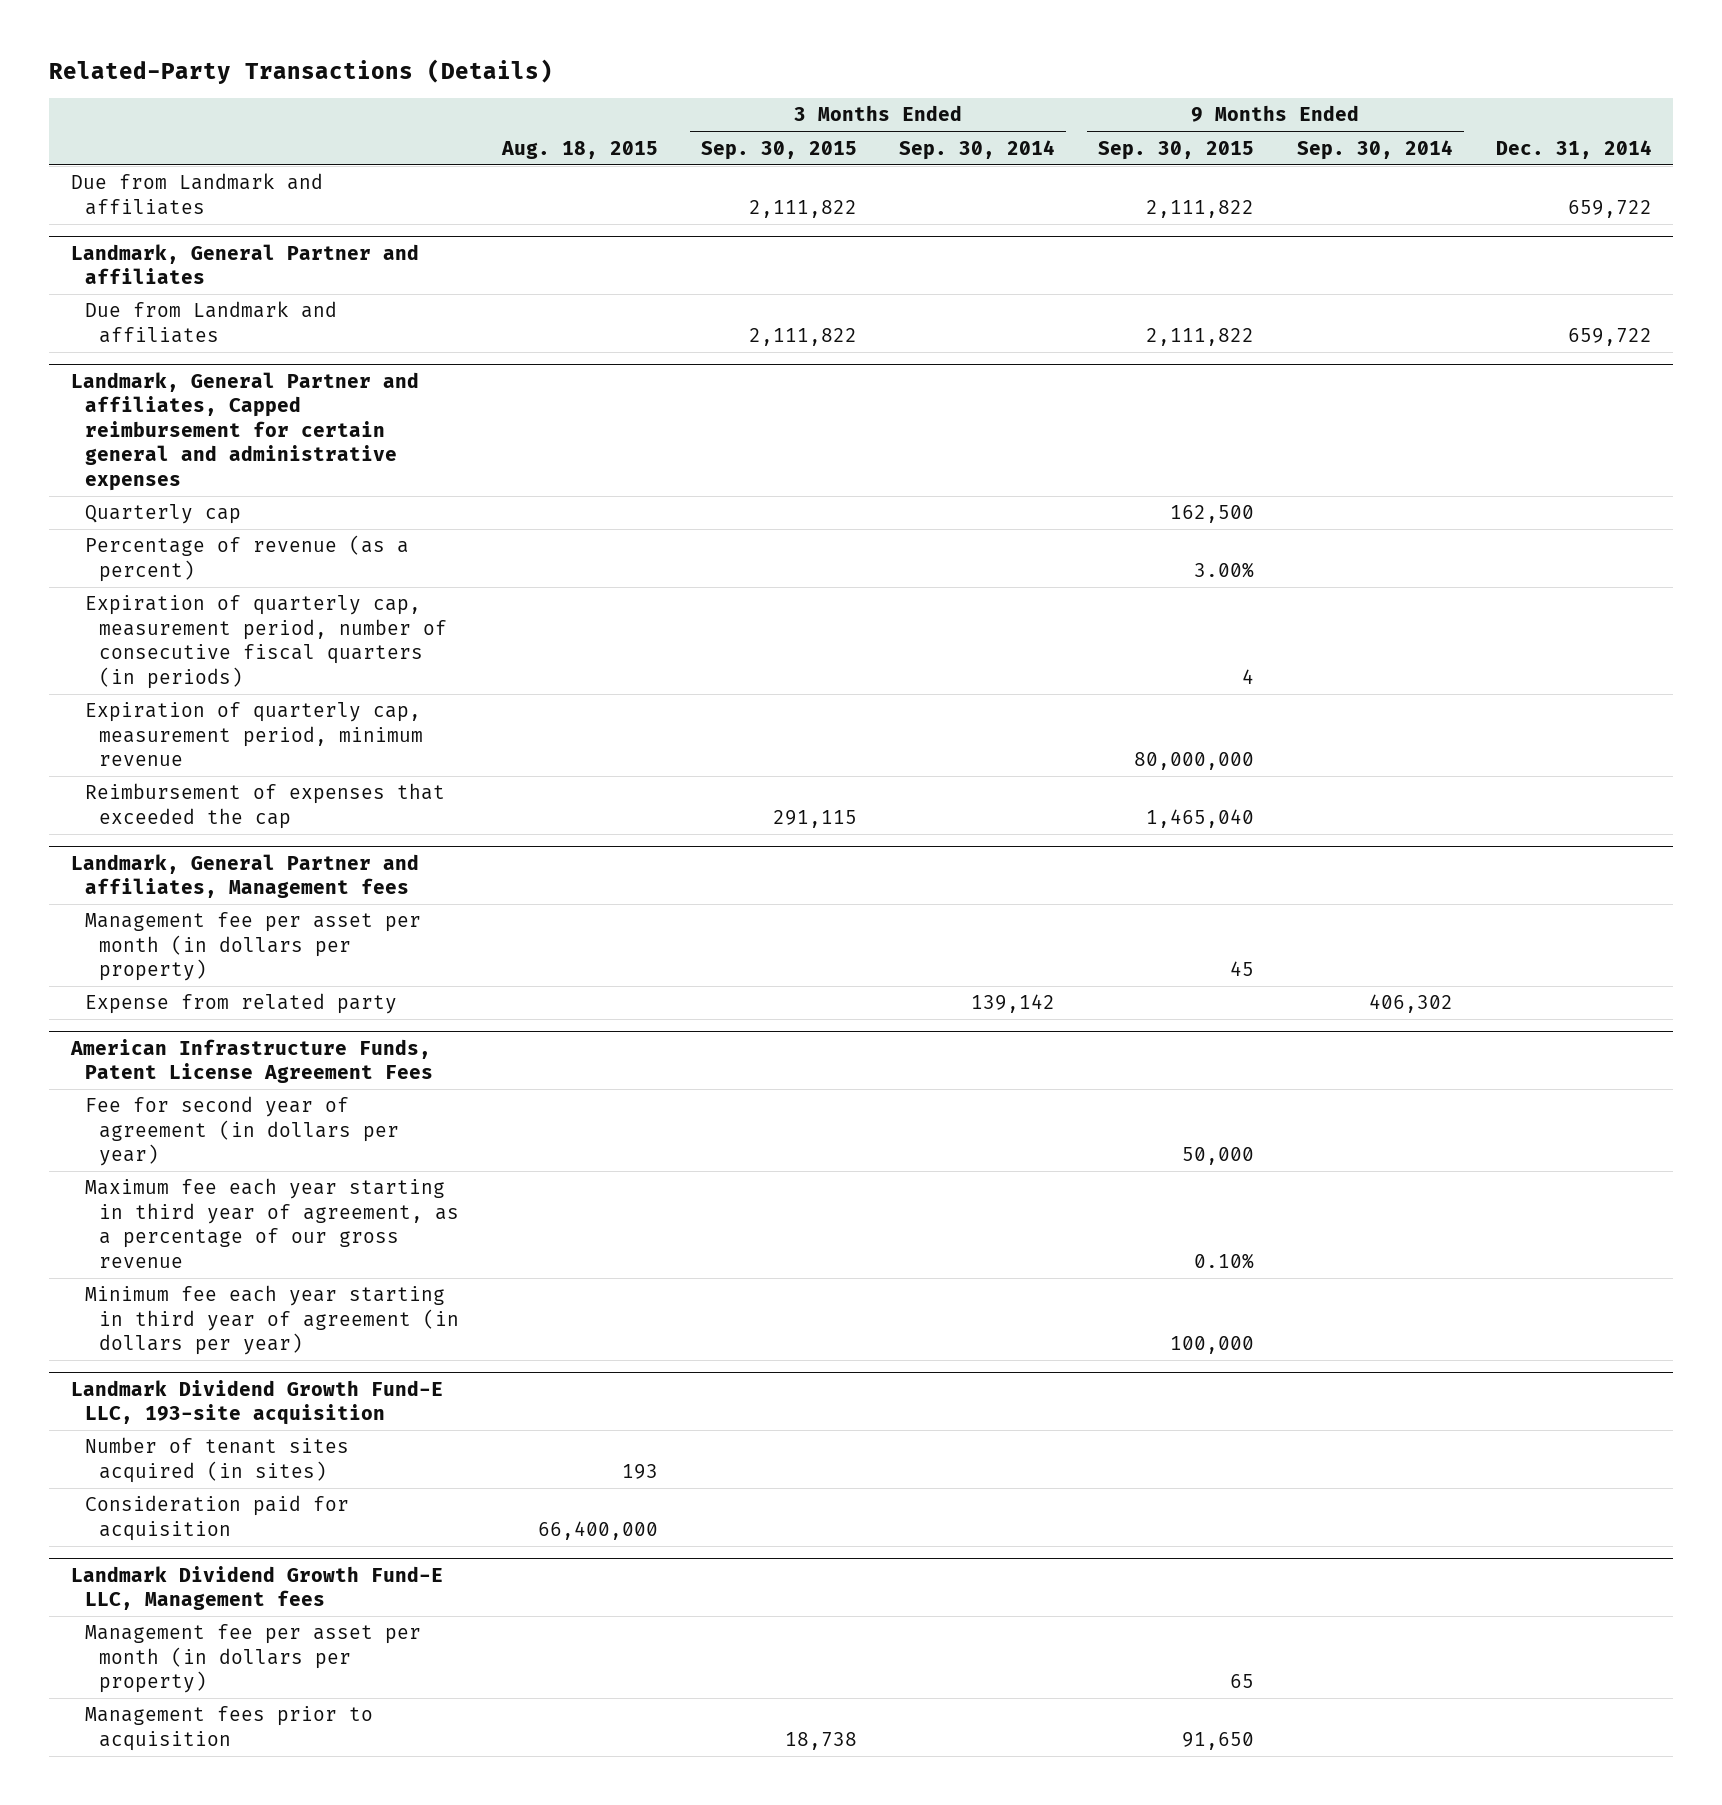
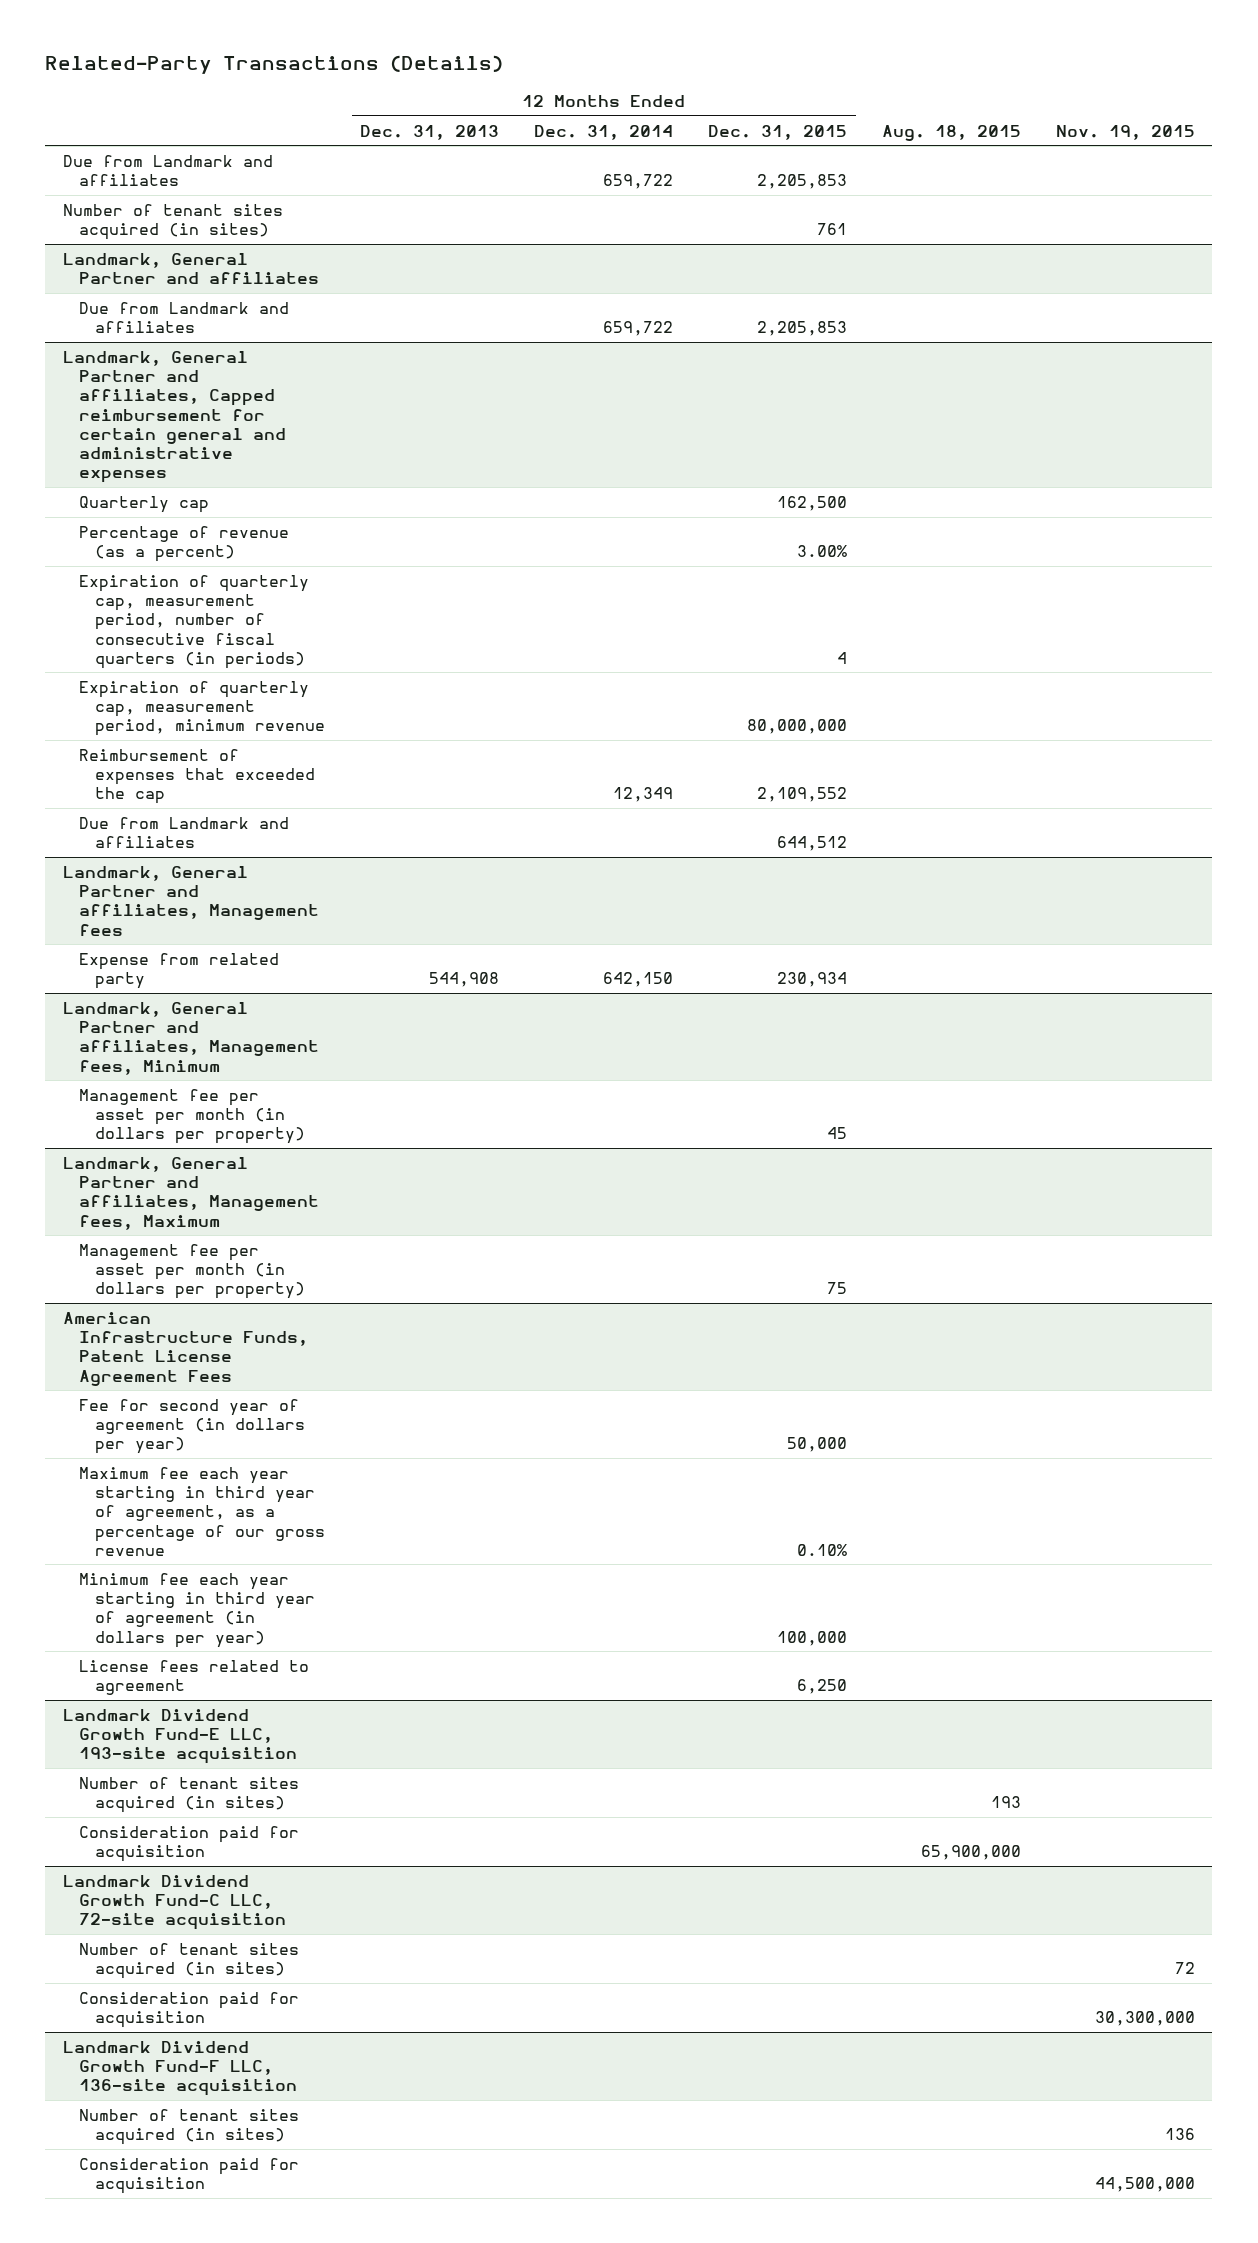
- | Aug. 18, 2015 | 3 Months Ended Sep. 30, 2015 | 3 Months Ended Sep. 30, 2014 | 9 Months Ended Sep. 30, 2015 | 9 Months Ended Sep. 30, 2014 | Dec. 31, 2014
+ | 12 Months Ended Dec. 31, 2013 | 12 Months Ended Dec. 31, 2014 | 12 Months Ended Dec. 31, 2015 | Aug. 18, 2015 | Nov. 19, 2015
+ Number of tenant sites acquired (in sites) | | | 761 | |
@ Landmark, General Partner and affiliates, Capped reimbursement for certain general and administrative expenses
+ Due from Landmark and affiliates | | | 644,512 | |
@ Landmark, General Partner and affiliates, Management fees
- Management fee per asset per month (in dollars per property) | | | | 45 | |
+ Landmark, General Partner and affiliates, Management fees, Minimum
+ Management fee per asset per month (in dollars per property) | | | 45 | |
+ Landmark, General Partner and affiliates, Management fees, Maximum
+ Management fee per asset per month (in dollars per property) | | | 75 | |
@ American Infrastructure Funds, Patent License Agreement Fees
+ License fees related to agreement | | | 6,250 | |
@ Landmark Dividend Growth Fund-E LLC, 193-site acquisition
- Consideration paid for acquisition | 66,400,000 | | | | |
- Landmark Dividend Growth Fund-E LLC, Management fees
- Management fee per asset per month (in dollars per property) | | | | 65 | |
- Management fees prior to acquisition | | 18,738 | | 91,650 | |
@ Landmark Dividend Growth Fund-E LLC, 193-site acquisition
+ Consideration paid for acquisition | | | | 65,900,000 |
+ Landmark Dividend Growth Fund-C LLC, 72-site acquisition
+ Number of tenant sites acquired (in sites) | | | | | 72
+ Consideration paid for acquisition | | | | | 30,300,000
+ Landmark Dividend Growth Fund-F LLC, 136-site acquisition
+ Number of tenant sites acquired (in sites) | | | | | 136
+ Consideration paid for acquisition | | | | | 44,500,000

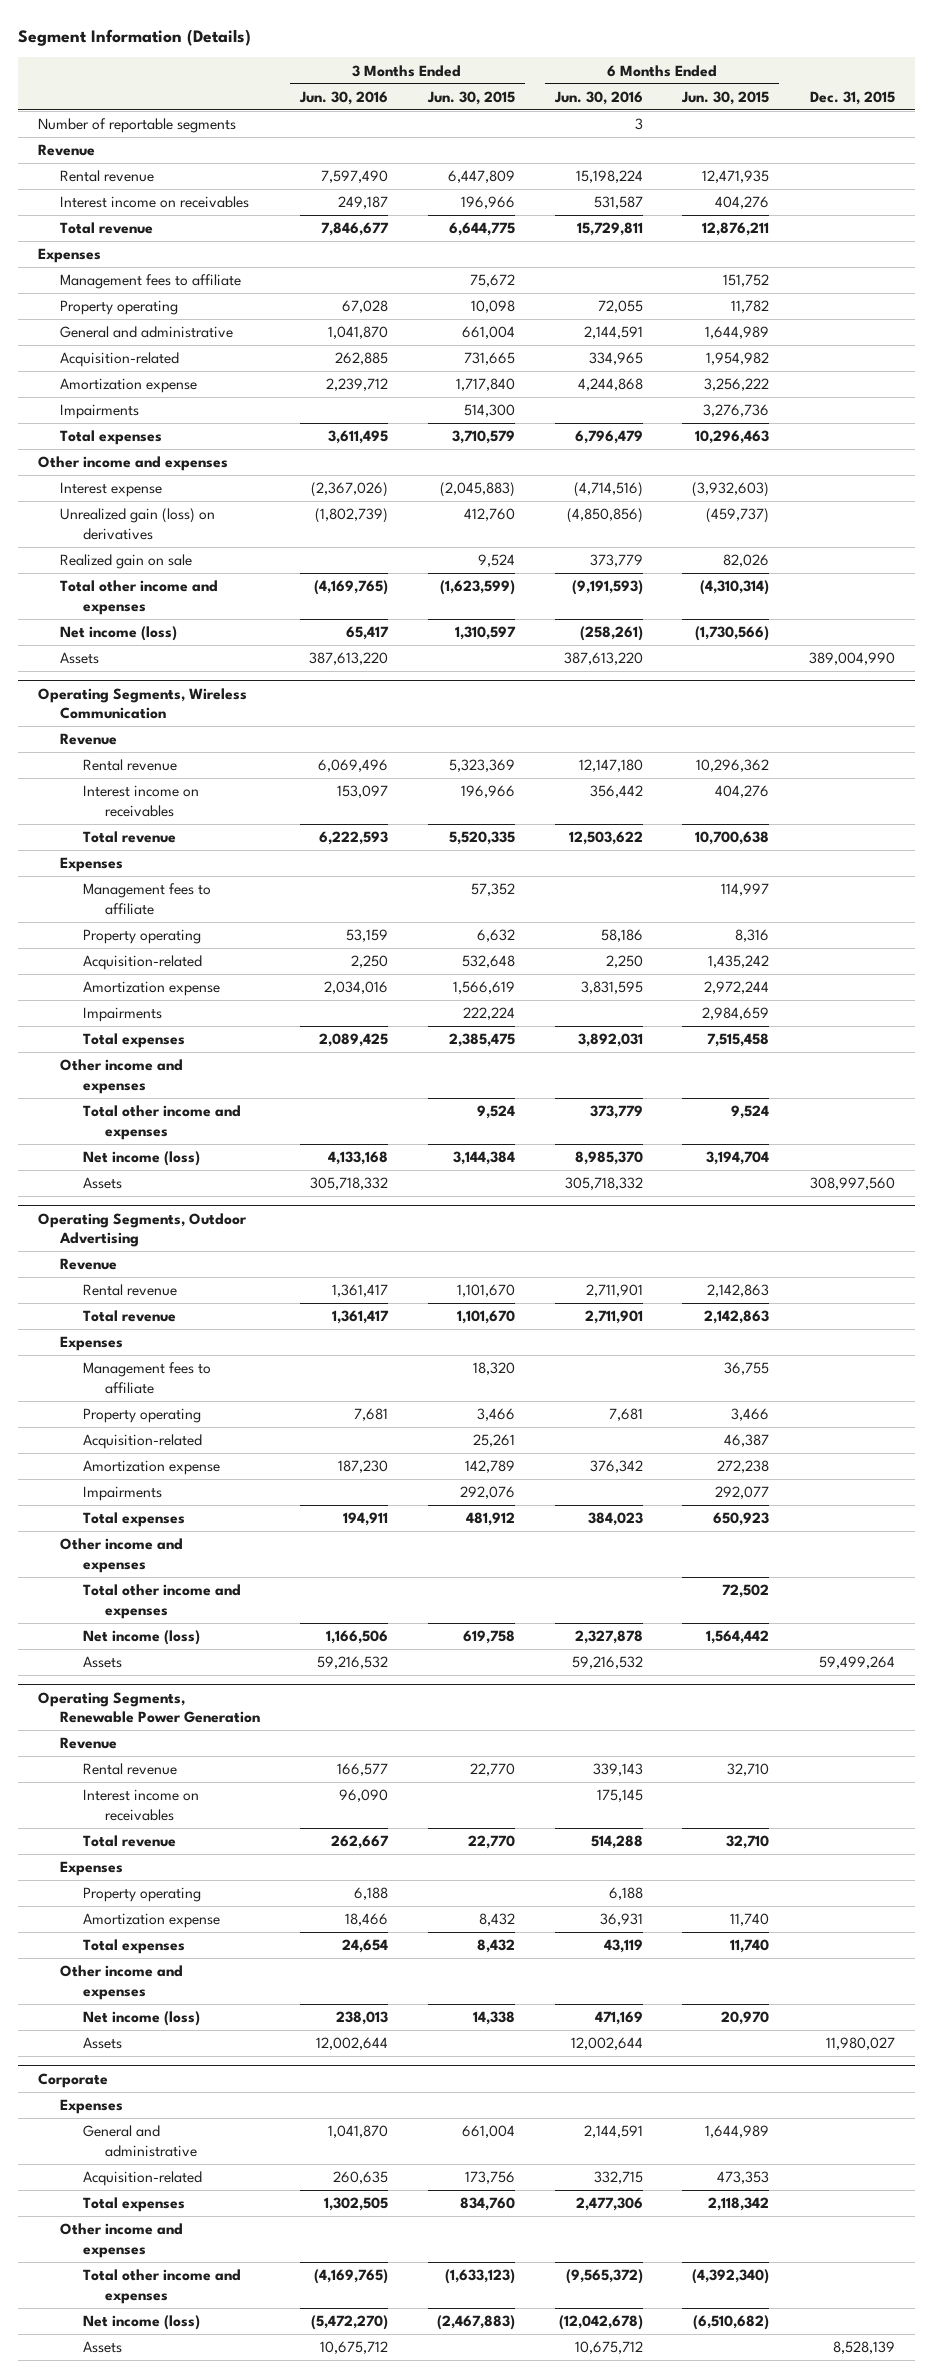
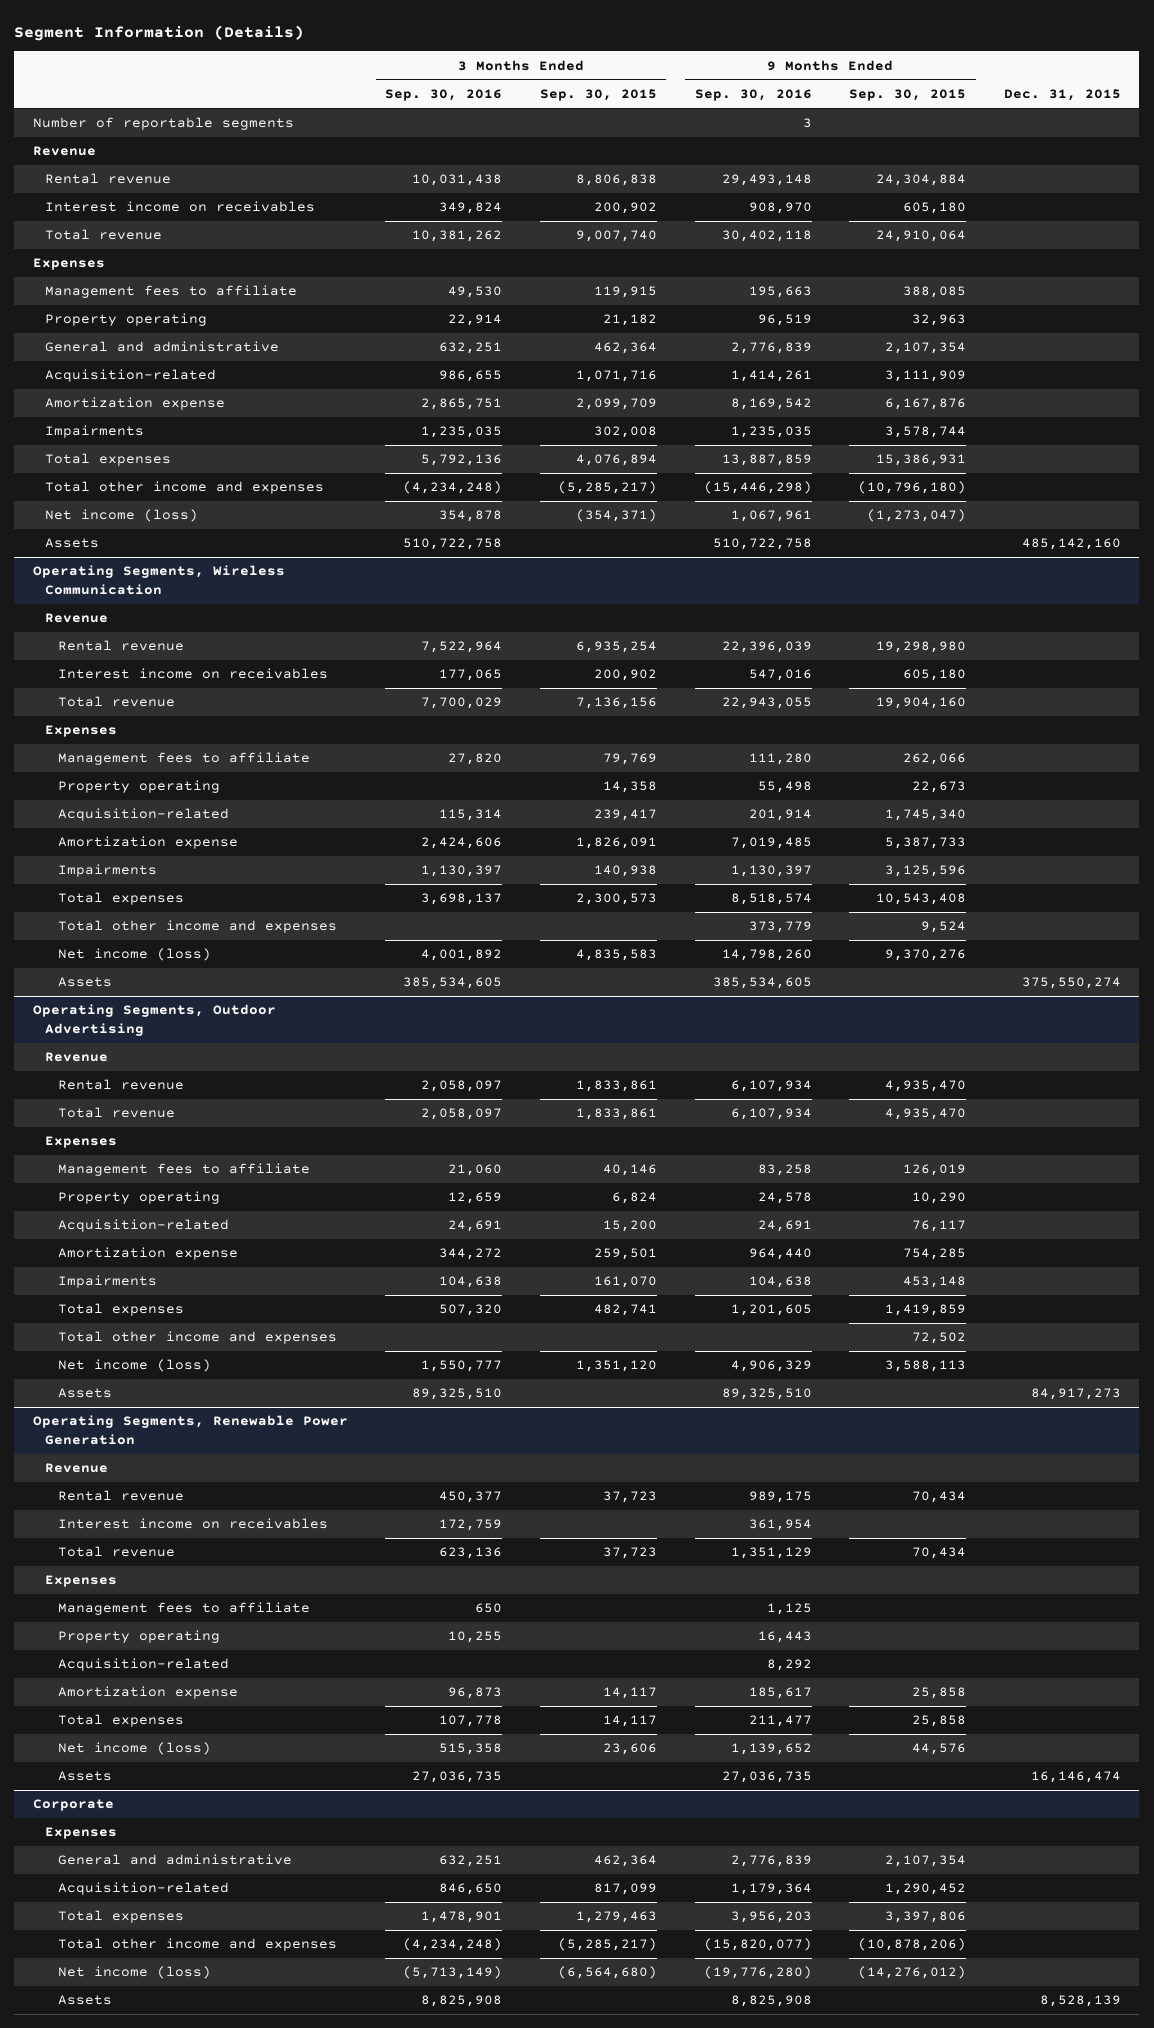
- | 3 Months Ended Jun. 30, 2016 | 3 Months Ended Jun. 30, 2015 | 6 Months Ended Jun. 30, 2016 | 6 Months Ended Jun. 30, 2015 | Dec. 31, 2015
+ | 3 Months Ended Sep. 30, 2016 | 3 Months Ended Sep. 30, 2015 | 9 Months Ended Sep. 30, 2016 | 9 Months Ended Sep. 30, 2015 | Dec. 31, 2015
- Other income and expenses
- Interest expense | (2,367,026) | (2,045,883) | (4,714,516) | (3,932,603) |
- Unrealized gain (loss) on derivatives | (1,802,739) | 412,760 | (4,850,856) | (459,737) |
- Realized gain on sale | | 9,524 | 373,779 | 82,026 |
- Assets | 387,613,220 | | 387,613,220 | | 389,004,990
+ Assets | 510,722,758 | | 510,722,758 | | 485,142,160
@ Operating Segments, Wireless Communication
- Other income and expenses
- Assets | 305,718,332 | | 305,718,332 | | 308,997,560
+ Assets | 385,534,605 | | 385,534,605 | | 375,550,274
@ Operating Segments, Outdoor Advertising
- Other income and expenses
- Assets | 59,216,532 | | 59,216,532 | | 59,499,264
+ Assets | 89,325,510 | | 89,325,510 | | 84,917,273
@ Operating Segments, Renewable Power Generation
+ Management fees to affiliate | 650 | | 1,125 | |
+ Acquisition-related | | | 8,292 | |
- Other income and expenses
- Assets | 12,002,644 | | 12,002,644 | | 11,980,027
+ Assets | 27,036,735 | | 27,036,735 | | 16,146,474
@ Corporate
- Other income and expenses

